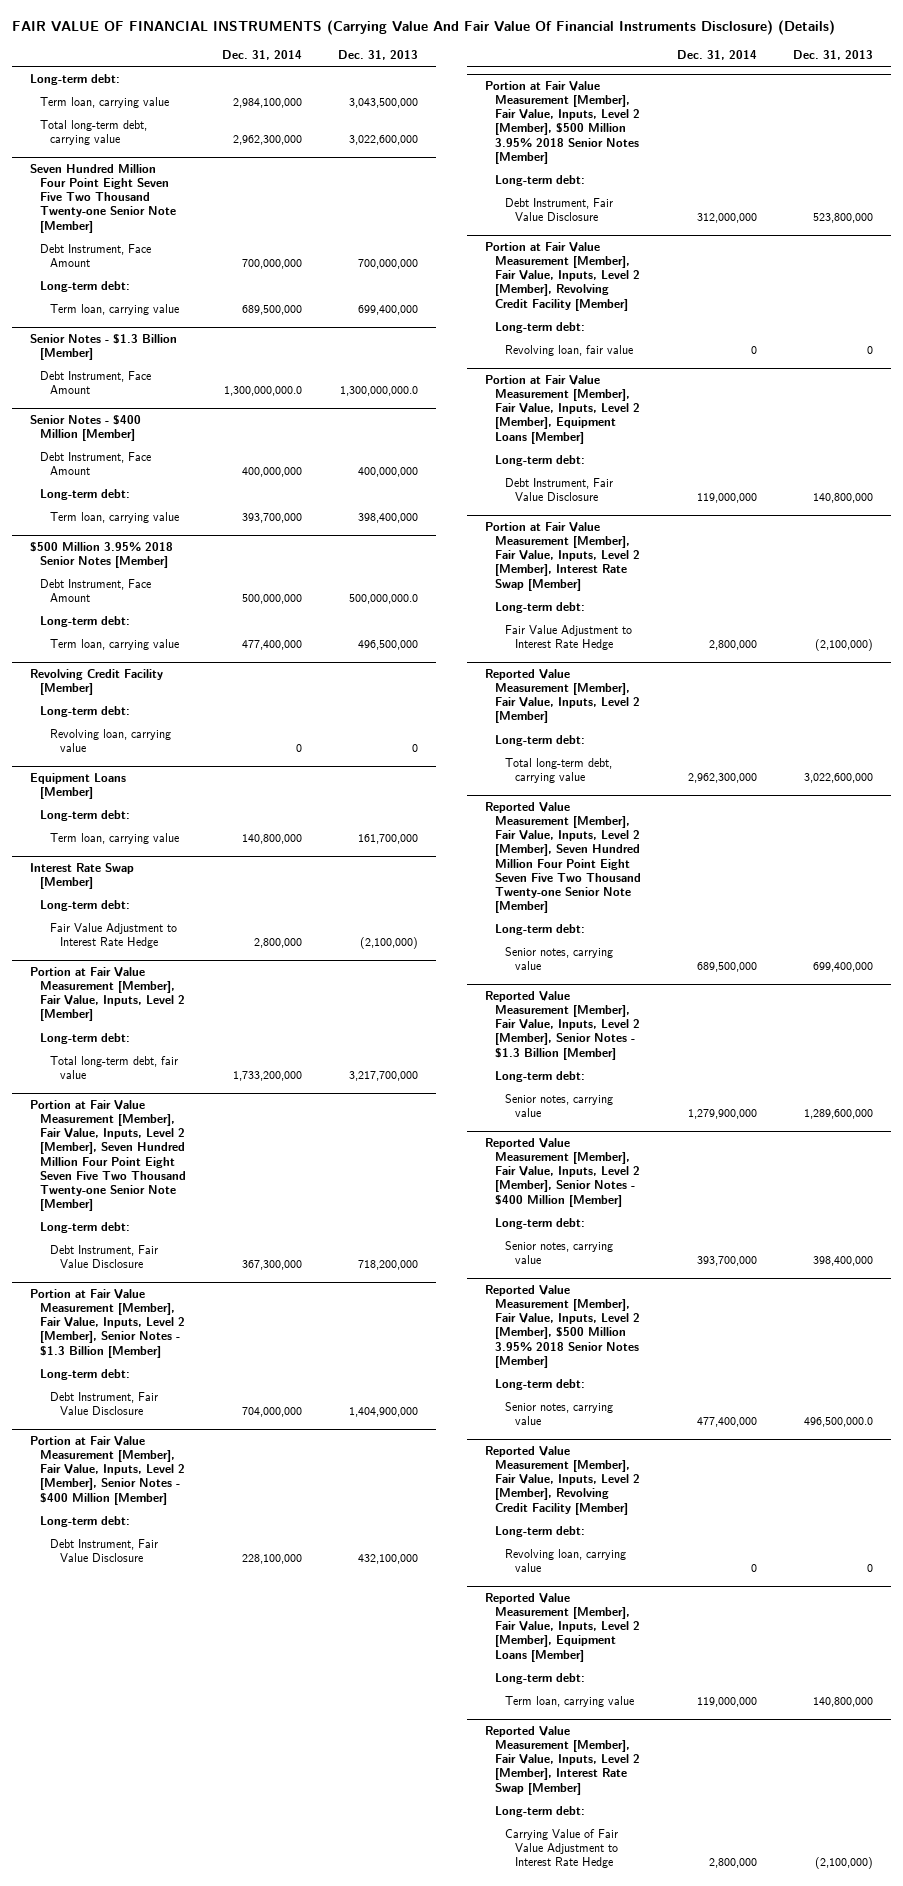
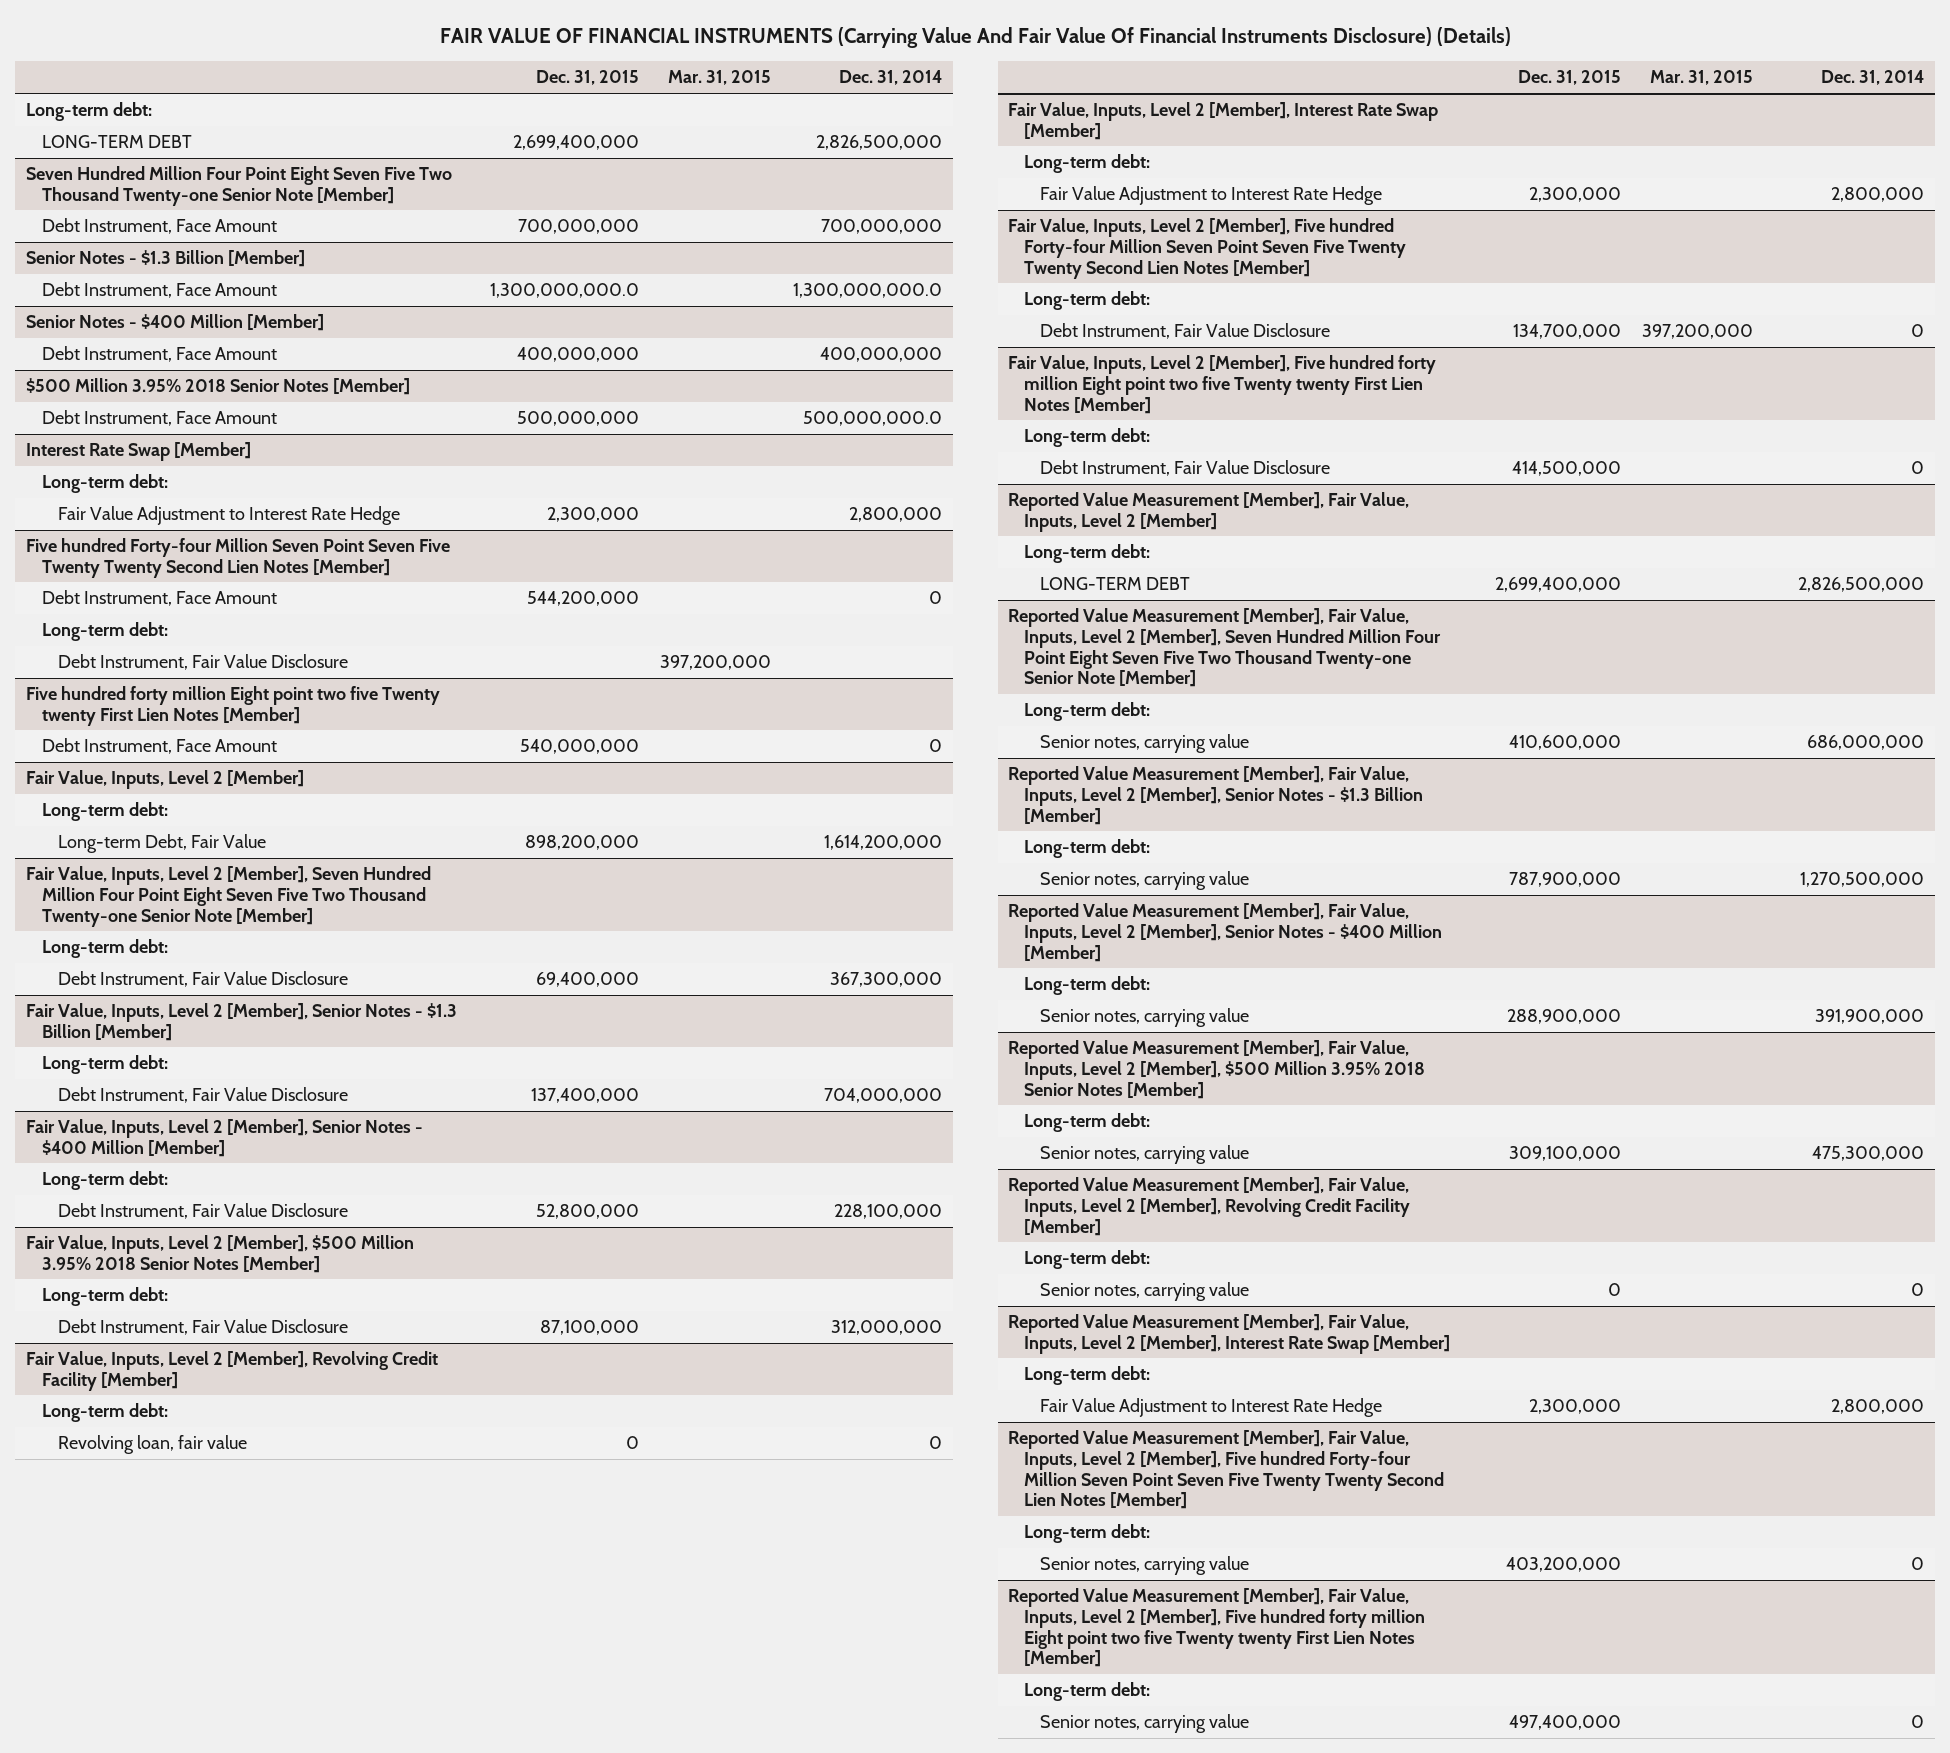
- | Dec. 31, 2014 | Dec. 31, 2013
+ | Dec. 31, 2015 | Mar. 31, 2015 | Dec. 31, 2014
- Term loan, carrying value | 2,984,100,000 | 3,043,500,000
- Total long-term debt, carrying value | 2,962,300,000 | 3,022,600,000
+ LONG-TERM DEBT | 2,699,400,000 | | 2,826,500,000
@ Seven Hundred Million Four Point Eight Seven Five Two Thousand Twenty-one Senior Note [Member]
- Long-term debt:
- Term loan, carrying value | 689,500,000 | 699,400,000
@ Senior Notes - $400 Million [Member]
- Long-term debt:
- Term loan, carrying value | 393,700,000 | 398,400,000
@ $500 Million 3.95% 2018 Senior Notes [Member]
- Debt Instrument, Face Amount | 500,000,000 | 500,000,000.0
- Long-term debt:
- Term loan, carrying value | 477,400,000 | 496,500,000
- Revolving Credit Facility [Member]
- Long-term debt:
- Revolving loan, carrying value | 0 | 0
- Equipment Loans [Member]
- Long-term debt:
- Term loan, carrying value | 140,800,000 | 161,700,000
@ $500 Million 3.95% 2018 Senior Notes [Member]
+ Debt Instrument, Face Amount | 500,000,000 | | 500,000,000.0
- Portion at Fair Value Measurement [Member], Fair Value, Inputs, Level 2 [Member]
+ Five hundred Forty-four Million Seven Point Seven Five Twenty Twenty Second Lien Notes [Member]
+ Debt Instrument, Face Amount | 544,200,000 | | 0
- Total long-term debt, fair value | 1,733,200,000 | 3,217,700,000
- Portion at Fair Value Measurement [Member], Fair Value, Inputs, Level 2 [Member], Seven Hundred Million Four Point Eight Seven Five Two Thousand Twenty-one Senior Note [Member]
+ Debt Instrument, Fair Value Disclosure | | 397,200,000 |
+ Five hundred forty million Eight point two five Twenty twenty First Lien Notes [Member]
+ Debt Instrument, Face Amount | 540,000,000 | | 0
+ Fair Value, Inputs, Level 2 [Member]
+ Long-term Debt, Fair Value | 898,200,000 | | 1,614,200,000
+ Fair Value, Inputs, Level 2 [Member], Seven Hundred Million Four Point Eight Seven Five Two Thousand Twenty-one Senior Note [Member]
+ Long-term debt:
- Portion at Fair Value Measurement [Member], Fair Value, Inputs, Level 2 [Member], Senior Notes - $1.3 Billion [Member]
+ Fair Value, Inputs, Level 2 [Member], Senior Notes - $1.3 Billion [Member]
- Portion at Fair Value Measurement [Member], Fair Value, Inputs, Level 2 [Member], Senior Notes - $400 Million [Member]
+ Fair Value, Inputs, Level 2 [Member], Senior Notes - $400 Million [Member]
- Portion at Fair Value Measurement [Member], Fair Value, Inputs, Level 2 [Member], $500 Million 3.95% 2018 Senior Notes [Member]
+ Fair Value, Inputs, Level 2 [Member], $500 Million 3.95% 2018 Senior Notes [Member]
- Portion at Fair Value Measurement [Member], Fair Value, Inputs, Level 2 [Member], Revolving Credit Facility [Member]
+ Fair Value, Inputs, Level 2 [Member], Revolving Credit Facility [Member]
- Portion at Fair Value Measurement [Member], Fair Value, Inputs, Level 2 [Member], Equipment Loans [Member]
- Long-term debt:
- Debt Instrument, Fair Value Disclosure | 119,000,000 | 140,800,000
- Portion at Fair Value Measurement [Member], Fair Value, Inputs, Level 2 [Member], Interest Rate Swap [Member]
+ Fair Value, Inputs, Level 2 [Member], Interest Rate Swap [Member]
+ Fair Value, Inputs, Level 2 [Member], Five hundred Forty-four Million Seven Point Seven Five Twenty Twenty Second Lien Notes [Member]
+ Long-term debt:
+ Debt Instrument, Fair Value Disclosure | 134,700,000 | 397,200,000 | 0
+ Fair Value, Inputs, Level 2 [Member], Five hundred forty million Eight point two five Twenty twenty First Lien Notes [Member]
+ Long-term debt:
+ Debt Instrument, Fair Value Disclosure | 414,500,000 | | 0
@ Reported Value Measurement [Member], Fair Value, Inputs, Level 2 [Member]
- Total long-term debt, carrying value | 2,962,300,000 | 3,022,600,000
+ LONG-TERM DEBT | 2,699,400,000 | | 2,826,500,000
@ Reported Value Measurement [Member], Fair Value, Inputs, Level 2 [Member], Seven Hundred Million Four Point Eight Seven Five Two Thousand Twenty-one Senior Note [Member]
- Senior notes, carrying value | 689,500,000 | 699,400,000
+ Senior notes, carrying value | 410,600,000 | | 686,000,000
@ Reported Value Measurement [Member], Fair Value, Inputs, Level 2 [Member], Senior Notes - $1.3 Billion [Member]
- Senior notes, carrying value | 1,279,900,000 | 1,289,600,000
+ Senior notes, carrying value | 787,900,000 | | 1,270,500,000
@ Reported Value Measurement [Member], Fair Value, Inputs, Level 2 [Member], Senior Notes - $400 Million [Member]
- Senior notes, carrying value | 393,700,000 | 398,400,000
+ Senior notes, carrying value | 288,900,000 | | 391,900,000
@ Reported Value Measurement [Member], Fair Value, Inputs, Level 2 [Member], $500 Million 3.95% 2018 Senior Notes [Member]
- Senior notes, carrying value | 477,400,000 | 496,500,000.0
+ Senior notes, carrying value | 309,100,000 | | 475,300,000
@ Reported Value Measurement [Member], Fair Value, Inputs, Level 2 [Member], Revolving Credit Facility [Member]
- Revolving loan, carrying value | 0 | 0
- Reported Value Measurement [Member], Fair Value, Inputs, Level 2 [Member], Equipment Loans [Member]
- Long-term debt:
- Term loan, carrying value | 119,000,000 | 140,800,000
@ Reported Value Measurement [Member], Fair Value, Inputs, Level 2 [Member], Revolving Credit Facility [Member]
+ Senior notes, carrying value | 0 | | 0
@ Reported Value Measurement [Member], Fair Value, Inputs, Level 2 [Member], Interest Rate Swap [Member]
- Carrying Value of Fair Value Adjustment to Interest Rate Hedge | 2,800,000 | (2,100,000)
+ Fair Value Adjustment to Interest Rate Hedge | 2,300,000 | | 2,800,000
+ Reported Value Measurement [Member], Fair Value, Inputs, Level 2 [Member], Five hundred Forty-four Million Seven Point Seven Five Twenty Twenty Second Lien Notes [Member]
+ Long-term debt:
+ Senior notes, carrying value | 403,200,000 | | 0
+ Reported Value Measurement [Member], Fair Value, Inputs, Level 2 [Member], Five hundred forty million Eight point two five Twenty twenty First Lien Notes [Member]
+ Long-term debt:
+ Senior notes, carrying value | 497,400,000 | | 0

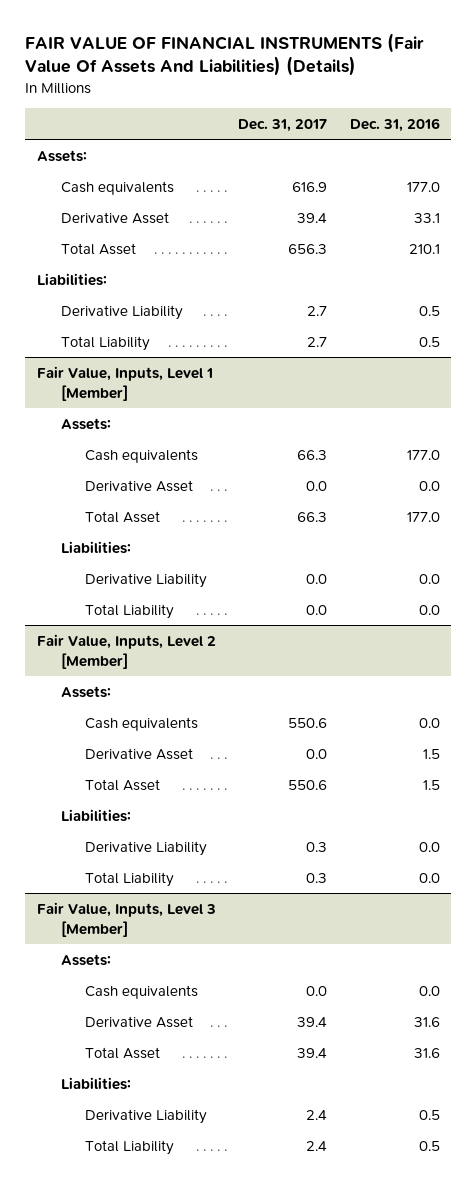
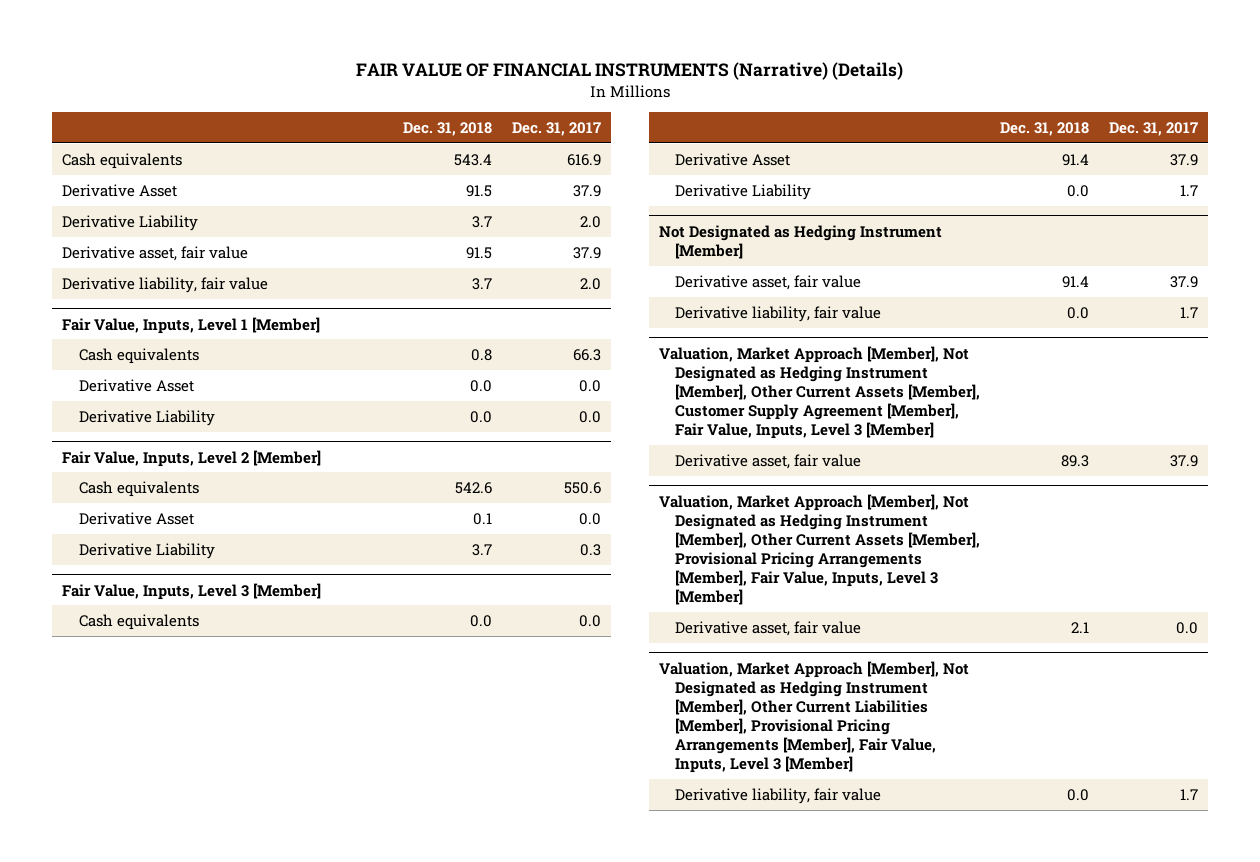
- FAIR VALUE OF FINANCIAL INSTRUMENTS (Fair Value Of Assets And Liabilities) (Details)
+ FAIR VALUE OF FINANCIAL INSTRUMENTS (Narrative) (Details)
- | Dec. 31, 2017 | Dec. 31, 2016
+ | Dec. 31, 2018 | Dec. 31, 2017
- Assets:
- Derivative Asset | 39.4 | 33.1
- Total Asset | 656.3 | 210.1
- Liabilities:
- Derivative Liability | 2.7 | 0.5
- Total Liability | 2.7 | 0.5
+ Derivative Asset | 91.5 | 37.9
+ Derivative Liability | 3.7 | 2.0
+ Derivative asset, fair value | 91.5 | 37.9
+ Derivative liability, fair value | 3.7 | 2.0
@ Fair Value, Inputs, Level 1 [Member]
- Assets:
- Total Asset | 66.3 | 177.0
- Liabilities:
- Total Liability | 0.0 | 0.0
@ Fair Value, Inputs, Level 2 [Member]
- Assets:
- Total Asset | 550.6 | 1.5
- Liabilities:
- Total Liability | 0.3 | 0.0
@ Fair Value, Inputs, Level 3 [Member]
- Assets:
- Derivative Asset | 39.4 | 31.6
- Total Asset | 39.4 | 31.6
- Liabilities:
- Derivative Liability | 2.4 | 0.5
- Total Liability | 2.4 | 0.5
+ Derivative Asset | 91.4 | 37.9
+ Derivative Liability | 0.0 | 1.7
+ Not Designated as Hedging Instrument [Member]
+ Derivative asset, fair value | 91.4 | 37.9
+ Derivative liability, fair value | 0.0 | 1.7
+ Valuation, Market Approach [Member], Not Designated as Hedging Instrument [Member], Other Current Assets [Member], Customer Supply Agreement [Member], Fair Value, Inputs, Level 3 [Member]
+ Derivative asset, fair value | 89.3 | 37.9
+ Valuation, Market Approach [Member], Not Designated as Hedging Instrument [Member], Other Current Assets [Member], Provisional Pricing Arrangements [Member], Fair Value, Inputs, Level 3 [Member]
+ Derivative asset, fair value | 2.1 | 0.0
+ Valuation, Market Approach [Member], Not Designated as Hedging Instrument [Member], Other Current Liabilities [Member], Provisional Pricing Arrangements [Member], Fair Value, Inputs, Level 3 [Member]
+ Derivative liability, fair value | 0.0 | 1.7

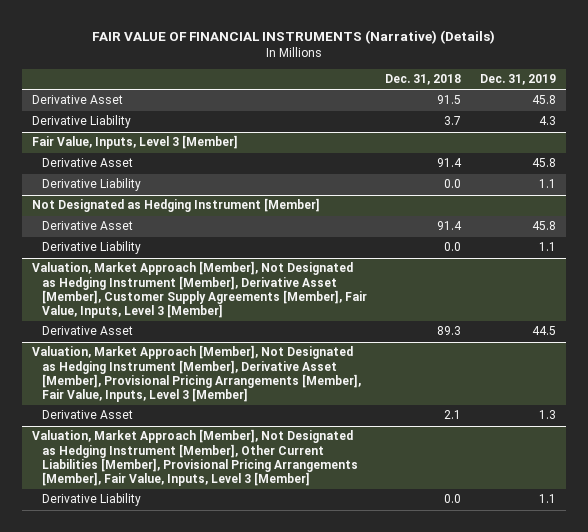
- | Dec. 31, 2018 | Dec. 31, 2017
+ | Dec. 31, 2018 | Dec. 31, 2019
- Cash equivalents | 543.4 | 616.9
- Derivative asset, fair value | 91.5 | 37.9
- Derivative liability, fair value | 3.7 | 2.0
- Fair Value, Inputs, Level 1 [Member]
- Cash equivalents | 0.8 | 66.3
- Derivative Asset | 0.0 | 0.0
- Derivative Liability | 0.0 | 0.0
- Fair Value, Inputs, Level 2 [Member]
- Cash equivalents | 542.6 | 550.6
- Derivative Asset | 0.1 | 0.0
- Derivative Liability | 3.7 | 0.3
@ Fair Value, Inputs, Level 3 [Member]
- Cash equivalents | 0.0 | 0.0
@ Not Designated as Hedging Instrument [Member]
- Derivative asset, fair value | 91.4 | 37.9
- Derivative liability, fair value | 0.0 | 1.7
- Valuation, Market Approach [Member], Not Designated as Hedging Instrument [Member], Other Current Assets [Member], Customer Supply Agreement [Member], Fair Value, Inputs, Level 3 [Member]
- Derivative asset, fair value | 89.3 | 37.9
- Valuation, Market Approach [Member], Not Designated as Hedging Instrument [Member], Other Current Assets [Member], Provisional Pricing Arrangements [Member], Fair Value, Inputs, Level 3 [Member]
- Derivative asset, fair value | 2.1 | 0.0
@ Not Designated as Hedging Instrument [Member]
+ Derivative Asset | 91.4 | 45.8
+ Derivative Liability | 0.0 | 1.1
+ Valuation, Market Approach [Member], Not Designated as Hedging Instrument [Member], Derivative Asset [Member], Customer Supply Agreements [Member], Fair Value, Inputs, Level 3 [Member]
+ Derivative Asset | 89.3 | 44.5
+ Valuation, Market Approach [Member], Not Designated as Hedging Instrument [Member], Derivative Asset [Member], Provisional Pricing Arrangements [Member], Fair Value, Inputs, Level 3 [Member]
+ Derivative Asset | 2.1 | 1.3
@ Valuation, Market Approach [Member], Not Designated as Hedging Instrument [Member], Other Current Liabilities [Member], Provisional Pricing Arrangements [Member], Fair Value, Inputs, Level 3 [Member]
- Derivative liability, fair value | 0.0 | 1.7
+ Derivative Liability | 0.0 | 1.1

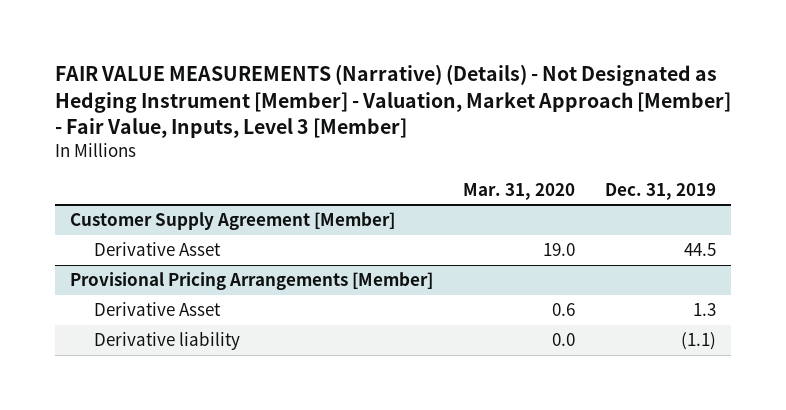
- FAIR VALUE OF FINANCIAL INSTRUMENTS (Narrative) (Details)
+ FAIR VALUE MEASUREMENTS (Narrative) (Details) - Not Designated as Hedging Instrument [Member] - Valuation, Market Approach [Member] - Fair Value, Inputs, Level 3 [Member]
- | Dec. 31, 2018 | Dec. 31, 2019
+ | Mar. 31, 2020 | Dec. 31, 2019
- Derivative Asset | 91.5 | 45.8
- Derivative Liability | 3.7 | 4.3
- Fair Value, Inputs, Level 3 [Member]
- Derivative Asset | 91.4 | 45.8
- Derivative Liability | 0.0 | 1.1
- Not Designated as Hedging Instrument [Member]
- Derivative Asset | 91.4 | 45.8
- Derivative Liability | 0.0 | 1.1
- Valuation, Market Approach [Member], Not Designated as Hedging Instrument [Member], Derivative Asset [Member], Customer Supply Agreements [Member], Fair Value, Inputs, Level 3 [Member]
+ Customer Supply Agreement [Member]
- Valuation, Market Approach [Member], Not Designated as Hedging Instrument [Member], Derivative Asset [Member], Provisional Pricing Arrangements [Member], Fair Value, Inputs, Level 3 [Member]
+ Provisional Pricing Arrangements [Member]
- Valuation, Market Approach [Member], Not Designated as Hedging Instrument [Member], Other Current Liabilities [Member], Provisional Pricing Arrangements [Member], Fair Value, Inputs, Level 3 [Member]
- Derivative Liability | 0.0 | 1.1
+ Derivative liability | 0.0 | (1.1)

